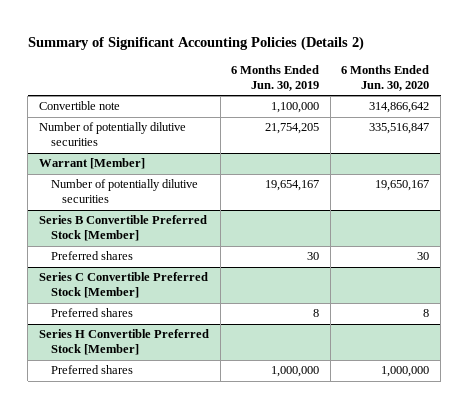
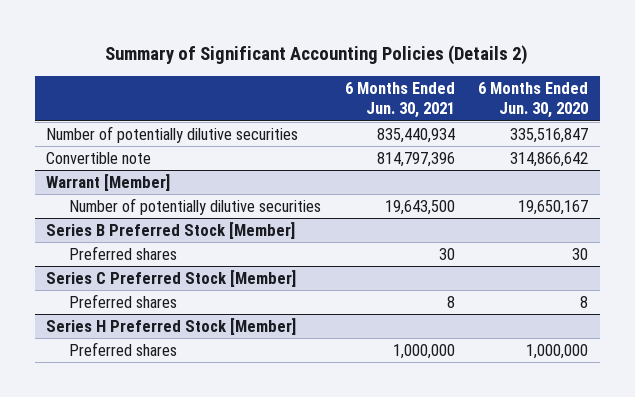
- | 6 Months Ended Jun. 30, 2019 | 6 Months Ended Jun. 30, 2020
+ | 6 Months Ended Jun. 30, 2021 | 6 Months Ended Jun. 30, 2020
moved down: Convertible note | 814,797,396 | 314,866,642
- Series B Convertible Preferred Stock [Member]
+ Series B Preferred Stock [Member]
- Series C Convertible Preferred Stock [Member]
+ Series C Preferred Stock [Member]
- Series H Convertible Preferred Stock [Member]
+ Series H Preferred Stock [Member]

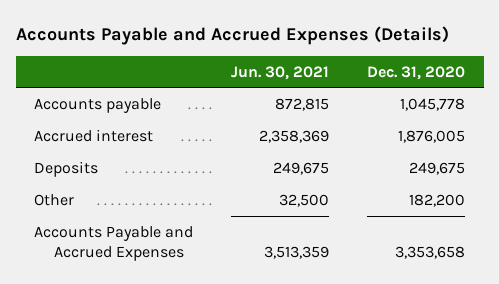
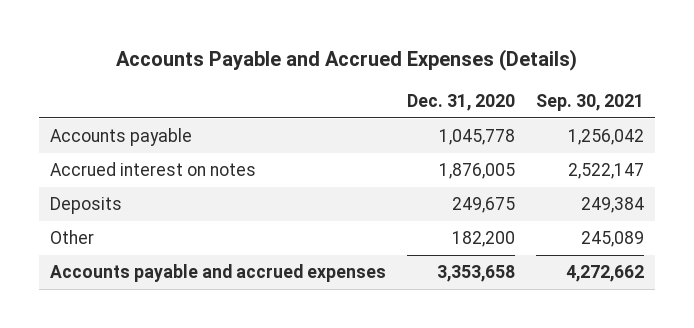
- | Jun. 30, 2021 | Dec. 31, 2020
+ | Dec. 31, 2020 | Sep. 30, 2021
- Accrued interest | 2,358,369 | 1,876,005
+ Accrued interest on notes | 1,876,005 | 2,522,147
- Accounts Payable and Accrued Expenses | 3,513,359 | 3,353,658
+ Accounts payable and accrued expenses | 3,353,658 | 4,272,662

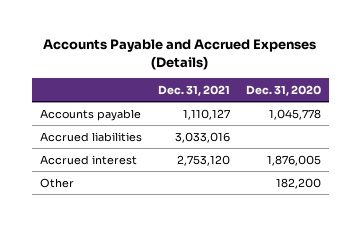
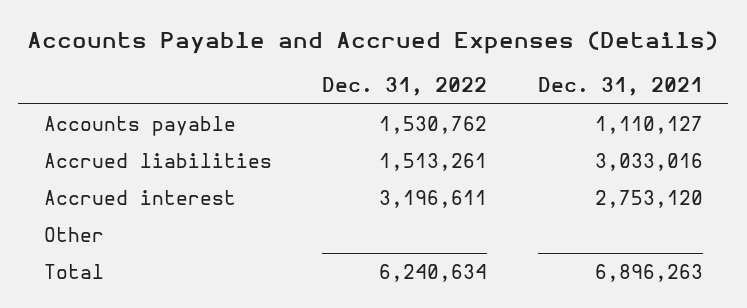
- | Dec. 31, 2021 | Dec. 31, 2020
+ | Dec. 31, 2022 | Dec. 31, 2021
+ Total | 6,240,634 | 6,896,263

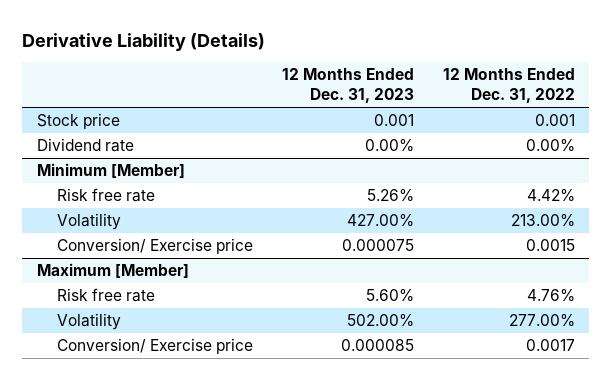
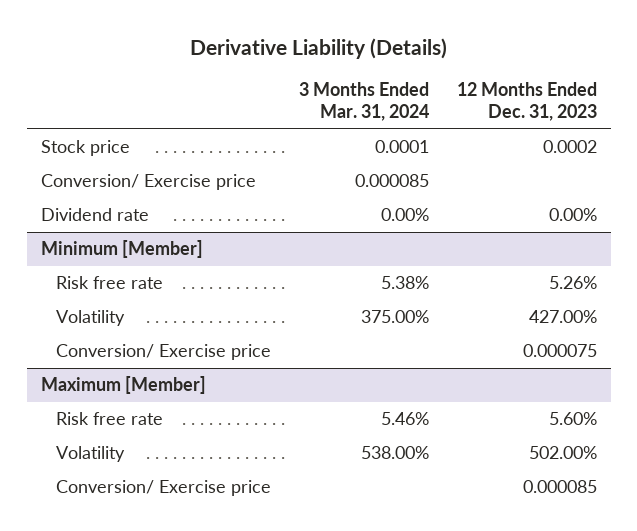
- | 12 Months Ended Dec. 31, 2023 | 12 Months Ended Dec. 31, 2022
+ | 3 Months Ended Mar. 31, 2024 | 12 Months Ended Dec. 31, 2023
- Stock price | 0.001 | 0.001
+ Stock price | 0.0001 | 0.0002
+ Conversion/ Exercise price | 0.000085 |

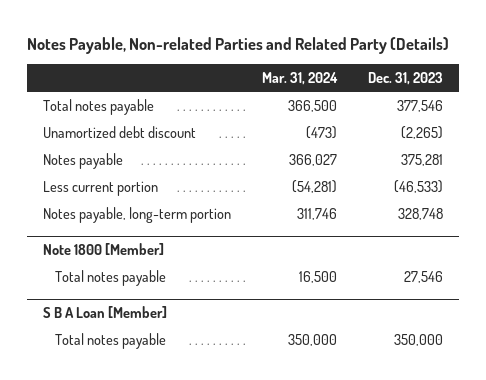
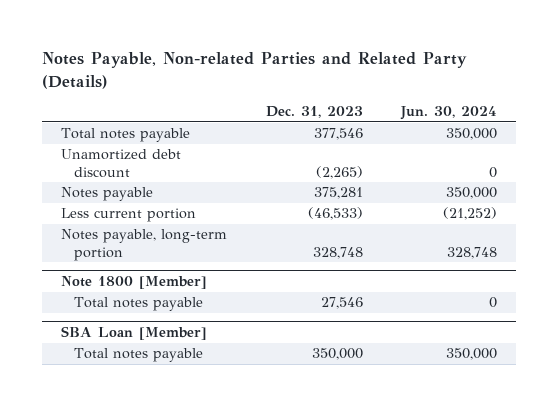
- | Mar. 31, 2024 | Dec. 31, 2023
+ | Dec. 31, 2023 | Jun. 30, 2024
- S B A Loan [Member]
+ SBA Loan [Member]

